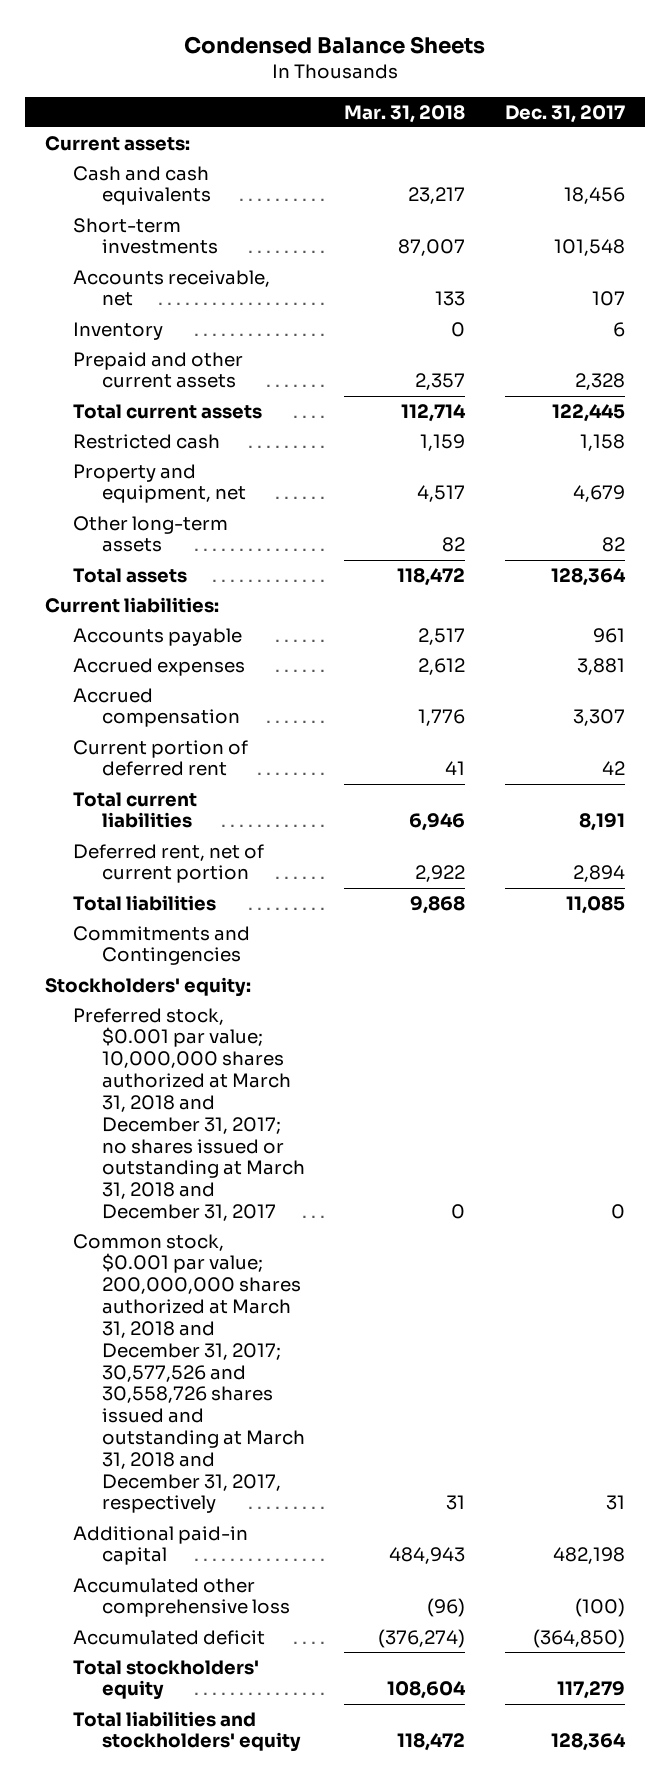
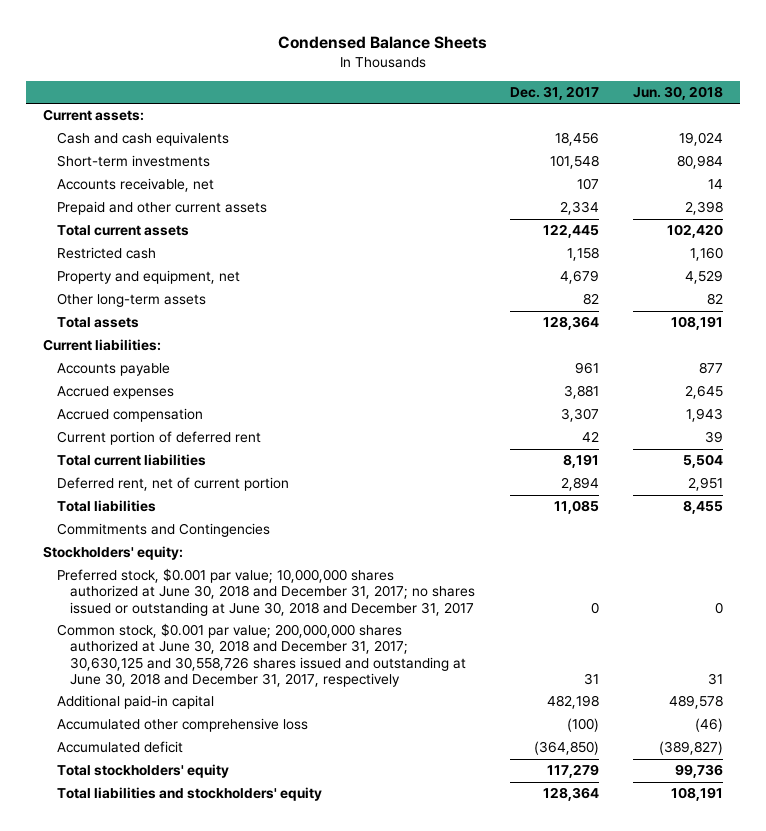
- | Mar. 31, 2018 | Dec. 31, 2017
+ | Dec. 31, 2017 | Jun. 30, 2018
- Inventory | 0 | 6
- Prepaid and other current assets | 2,357 | 2,328
+ Prepaid and other current assets | 2,334 | 2,398
- Preferred stock, $0.001 par value; 10,000,000 shares authorized at March 31, 2018 and December 31, 2017; no shares issued or outstanding at March 31, 2018 and December 31, 2017 | 0 | 0
- Common stock, $0.001 par value; 200,000,000 shares authorized at March 31, 2018 and December 31, 2017; 30,577,526 and 30,558,726 shares issued and outstanding at March 31, 2018 and December 31, 2017, respectively | 31 | 31
+ Preferred stock, $0.001 par value; 10,000,000 shares authorized at June 30, 2018 and December 31, 2017; no shares issued or outstanding at June 30, 2018 and December 31, 2017 | 0 | 0
+ Common stock, $0.001 par value; 200,000,000 shares authorized at June 30, 2018 and December 31, 2017; 30,630,125 and 30,558,726 shares issued and outstanding at June 30, 2018 and December 31, 2017, respectively | 31 | 31

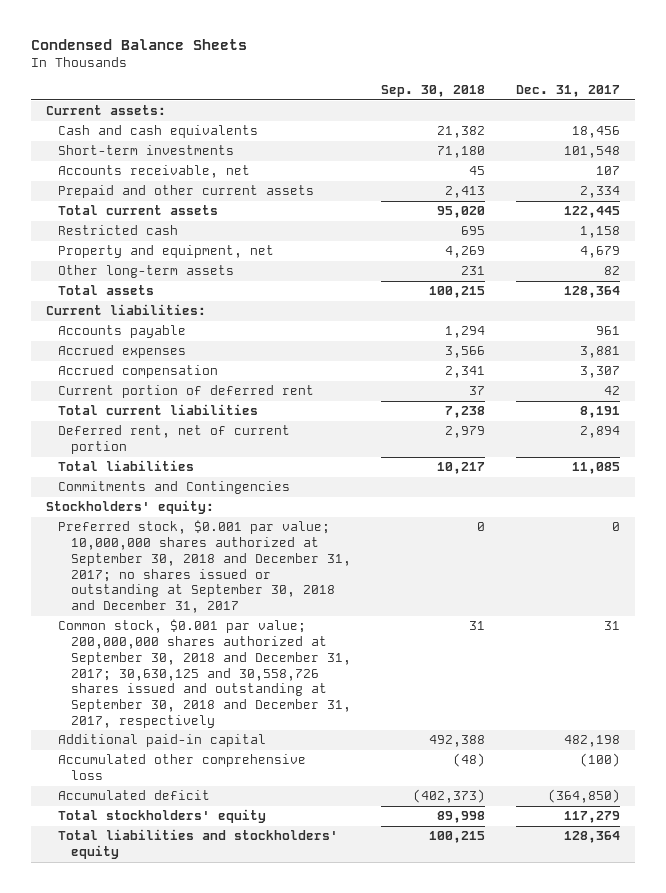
- | Dec. 31, 2017 | Jun. 30, 2018
+ | Sep. 30, 2018 | Dec. 31, 2017
- Preferred stock, $0.001 par value; 10,000,000 shares authorized at June 30, 2018 and December 31, 2017; no shares issued or outstanding at June 30, 2018 and December 31, 2017 | 0 | 0
- Common stock, $0.001 par value; 200,000,000 shares authorized at June 30, 2018 and December 31, 2017; 30,630,125 and 30,558,726 shares issued and outstanding at June 30, 2018 and December 31, 2017, respectively | 31 | 31
+ Preferred stock, $0.001 par value; 10,000,000 shares authorized at September 30, 2018 and December 31, 2017; no shares issued or outstanding at September 30, 2018 and December 31, 2017 | 0 | 0
+ Common stock, $0.001 par value; 200,000,000 shares authorized at September 30, 2018 and December 31, 2017; 30,630,125 and 30,558,726 shares issued and outstanding at September 30, 2018 and December 31, 2017, respectively | 31 | 31

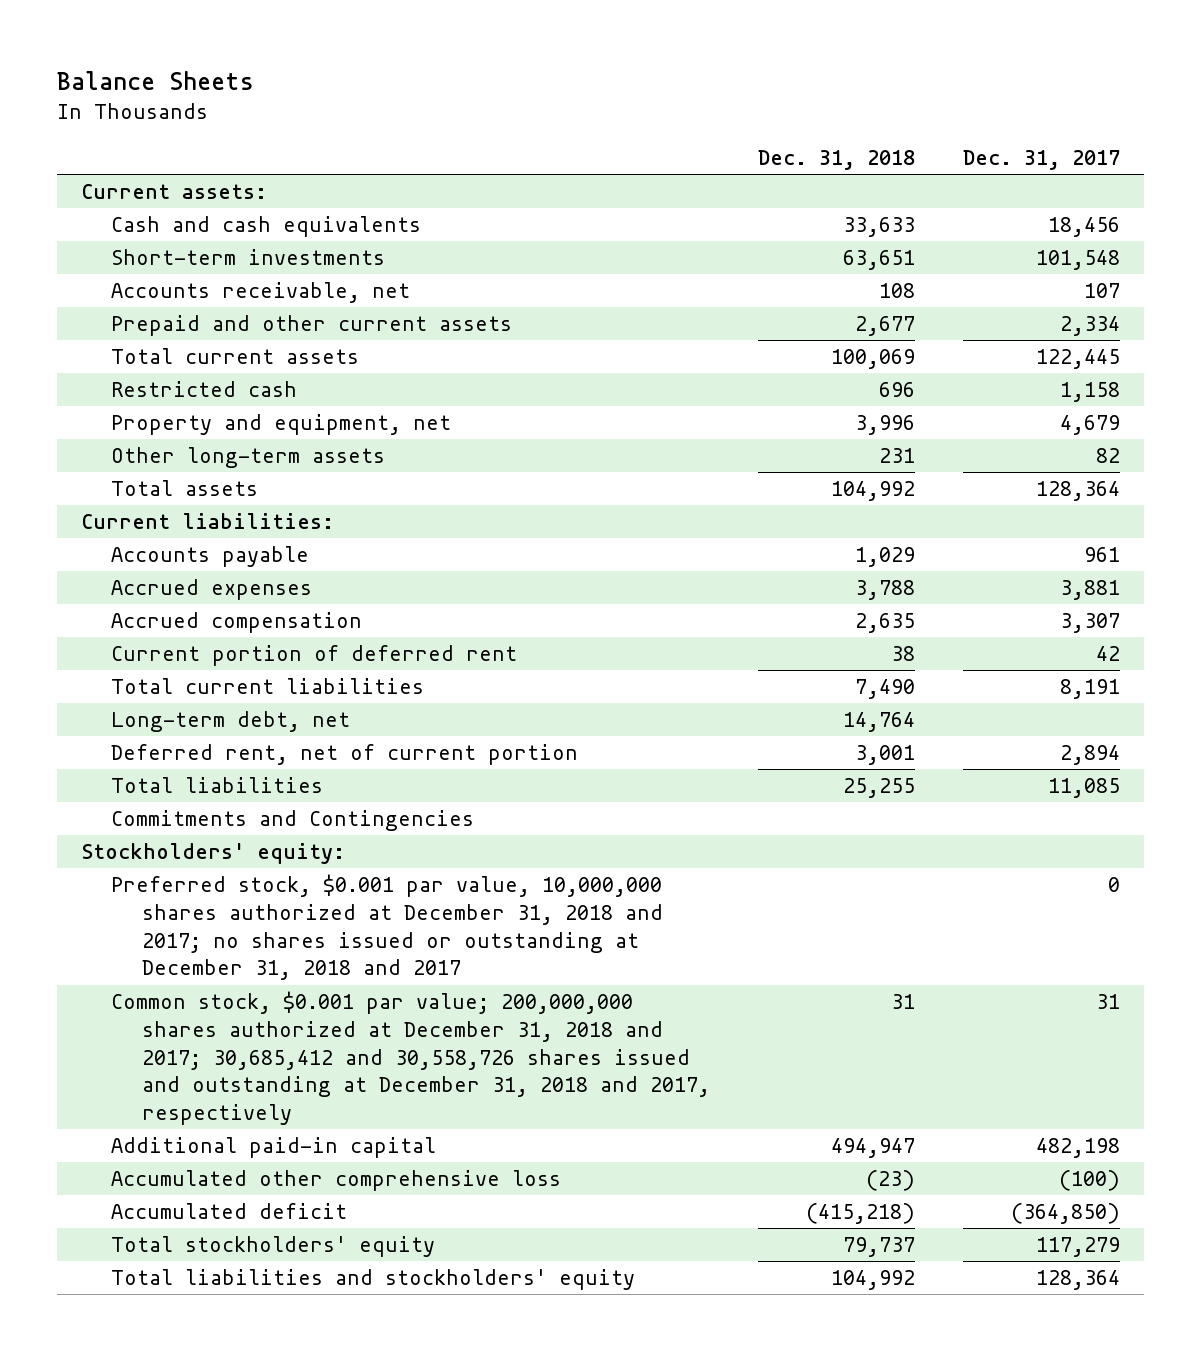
- Condensed Balance Sheets
+ Balance Sheets
- | Sep. 30, 2018 | Dec. 31, 2017
+ | Dec. 31, 2018 | Dec. 31, 2017
+ Long-term debt, net | 14,764 |
- Preferred stock, $0.001 par value; 10,000,000 shares authorized at September 30, 2018 and December 31, 2017; no shares issued or outstanding at September 30, 2018 and December 31, 2017 | 0 | 0
- Common stock, $0.001 par value; 200,000,000 shares authorized at September 30, 2018 and December 31, 2017; 30,630,125 and 30,558,726 shares issued and outstanding at September 30, 2018 and December 31, 2017, respectively | 31 | 31
+ Preferred stock, $0.001 par value, 10,000,000 shares authorized at December 31, 2018 and 2017; no shares issued or outstanding at December 31, 2018 and 2017 | | 0
+ Common stock, $0.001 par value; 200,000,000 shares authorized at December 31, 2018 and 2017; 30,685,412 and 30,558,726 shares issued and outstanding at December 31, 2018 and 2017, respectively | 31 | 31

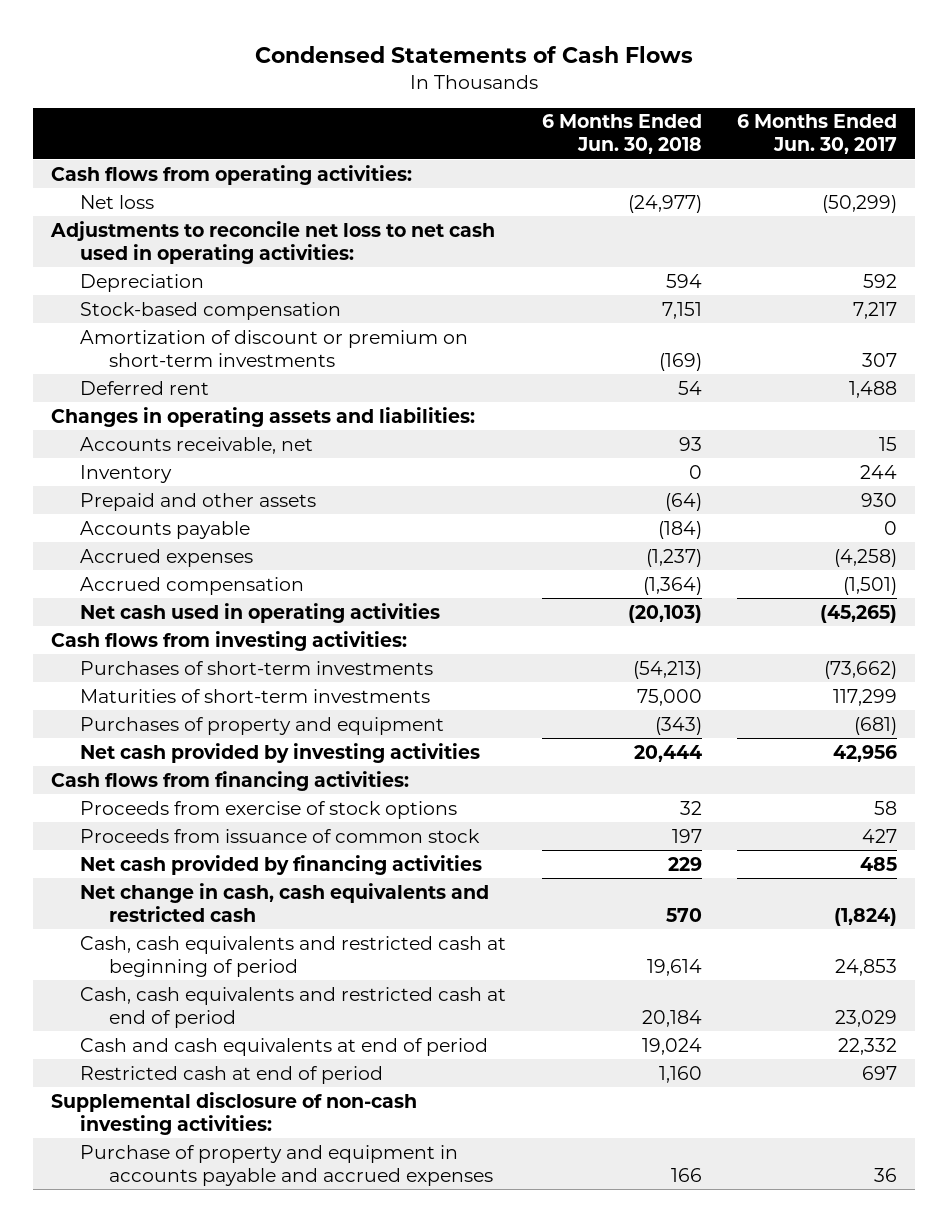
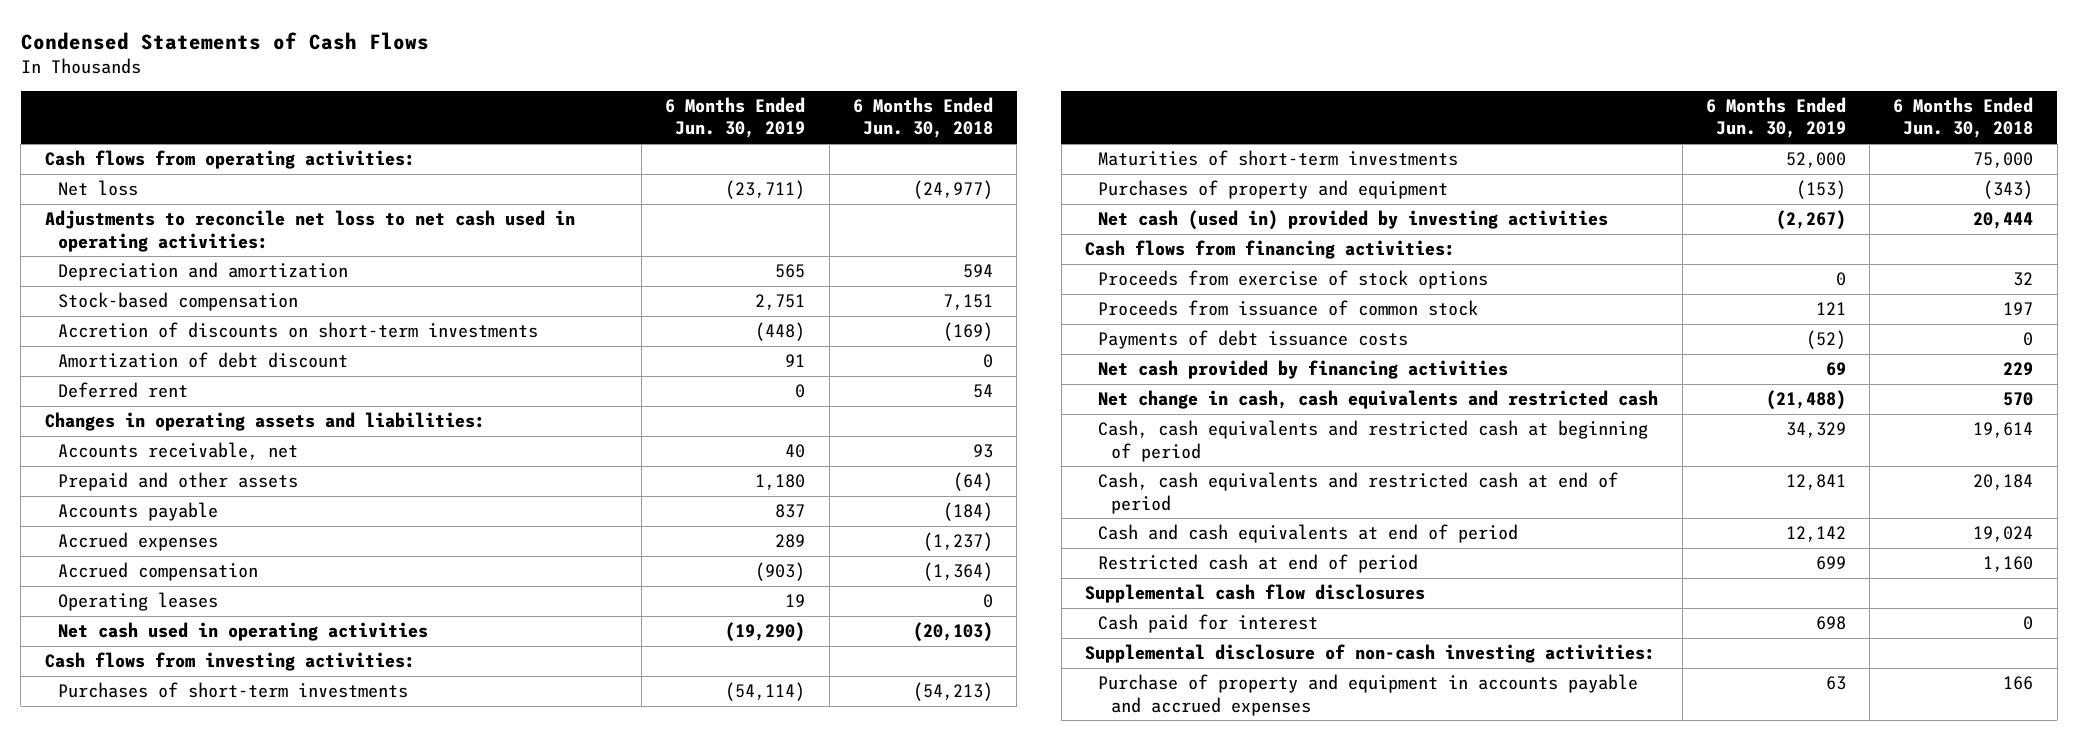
- | 6 Months Ended Jun. 30, 2018 | 6 Months Ended Jun. 30, 2017
+ | 6 Months Ended Jun. 30, 2019 | 6 Months Ended Jun. 30, 2018
- Depreciation | 594 | 592
+ Depreciation and amortization | 565 | 594
- Amortization of discount or premium on short-term investments | (169) | 307
+ Accretion of discounts on short-term investments | (448) | (169)
+ Amortization of debt discount | 91 | 0
- Inventory | 0 | 244
+ Operating leases | 19 | 0
- Net cash provided by investing activities | 20,444 | 42,956
+ Net cash (used in) provided by investing activities | (2,267) | 20,444
+ Payments of debt issuance costs | (52) | 0
+ Supplemental cash flow disclosures
+ Cash paid for interest | 698 | 0

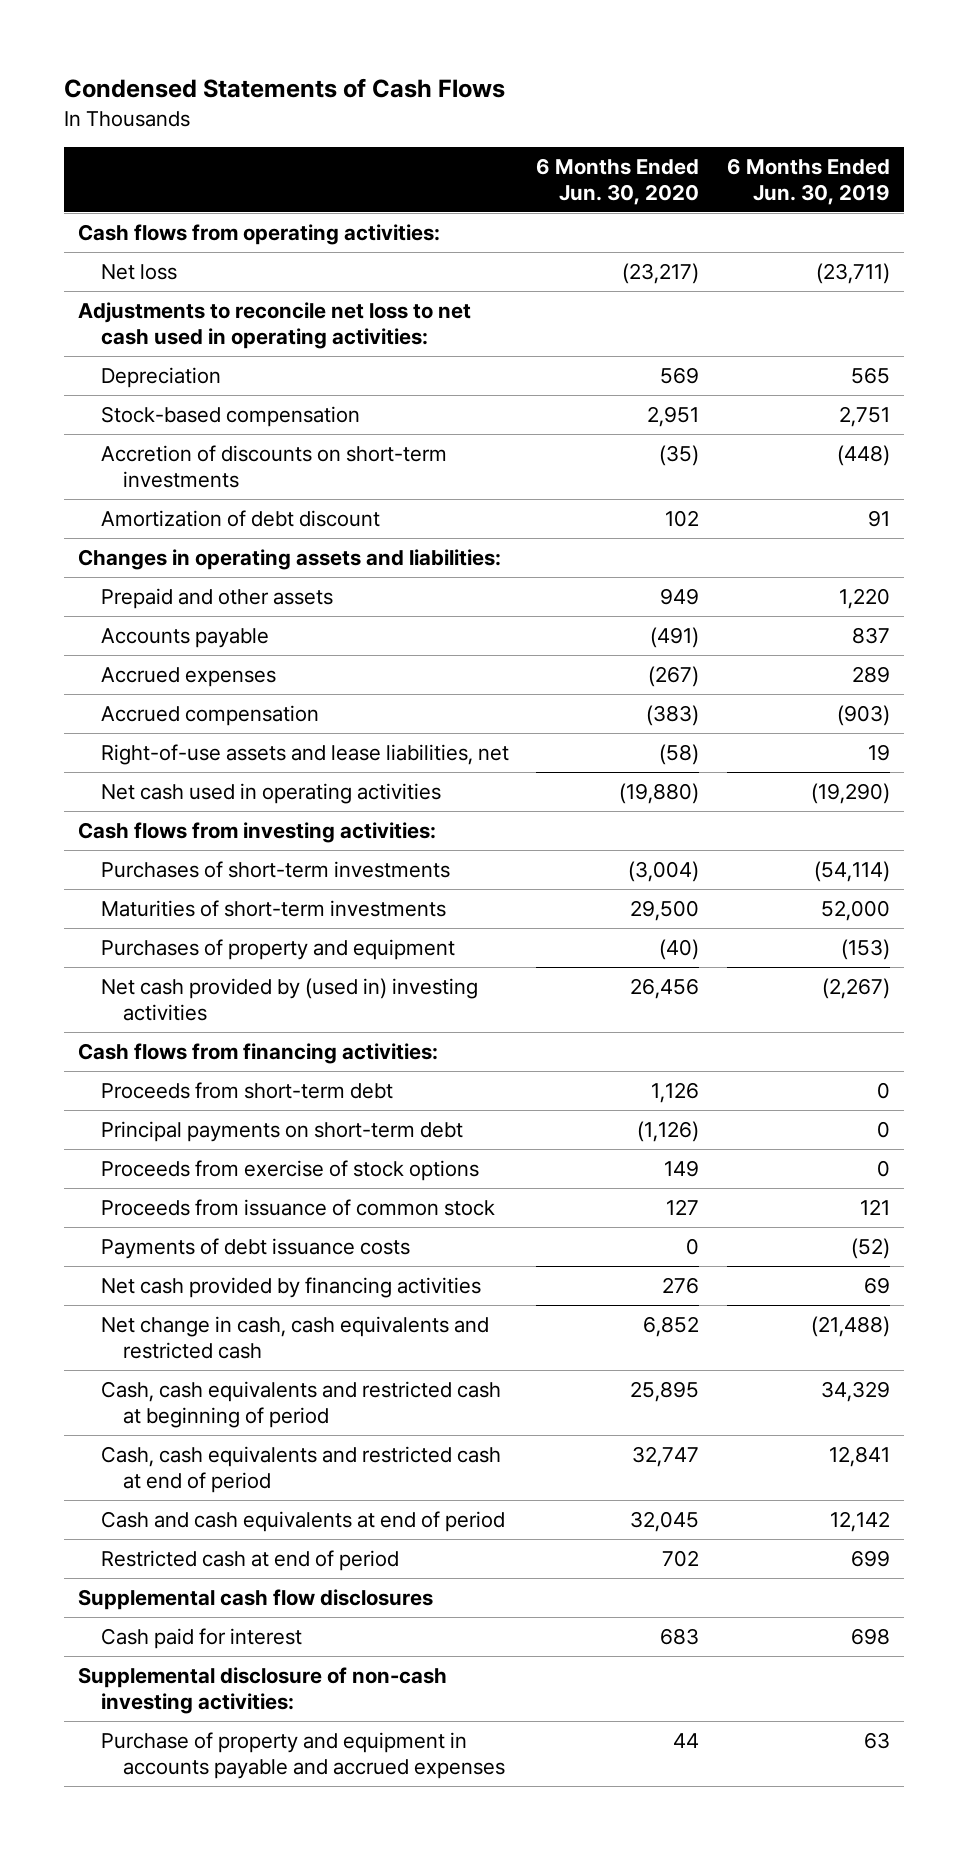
- | 6 Months Ended Jun. 30, 2019 | 6 Months Ended Jun. 30, 2018
+ | 6 Months Ended Jun. 30, 2020 | 6 Months Ended Jun. 30, 2019
- Depreciation and amortization | 565 | 594
+ Depreciation | 569 | 565
- Deferred rent | 0 | 54
- Accounts receivable, net | 40 | 93
- Prepaid and other assets | 1,180 | (64)
+ Prepaid and other assets | 949 | 1,220
- Operating leases | 19 | 0
+ Right-of-use assets and lease liabilities, net | (58) | 19
- Net cash (used in) provided by investing activities | (2,267) | 20,444
+ Net cash provided by (used in) investing activities | 26,456 | (2,267)
+ Proceeds from short-term debt | 1,126 | 0
+ Principal payments on short-term debt | (1,126) | 0

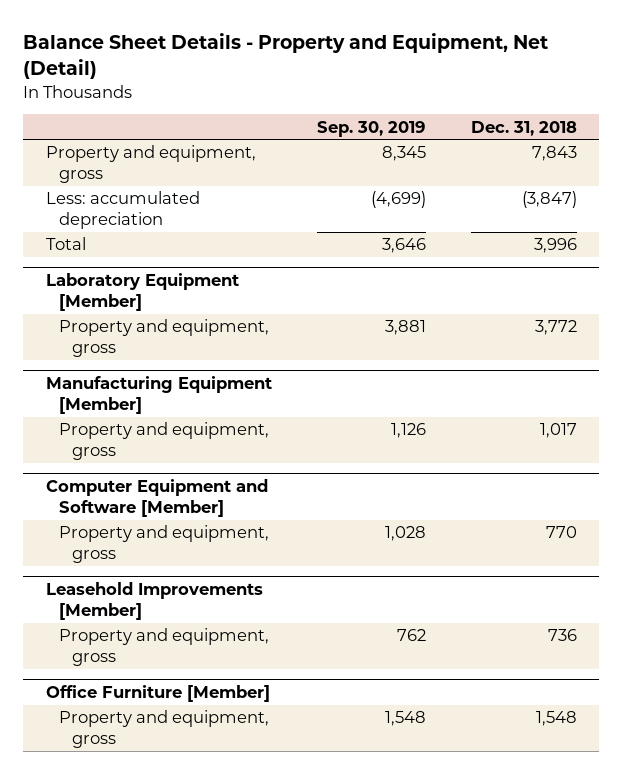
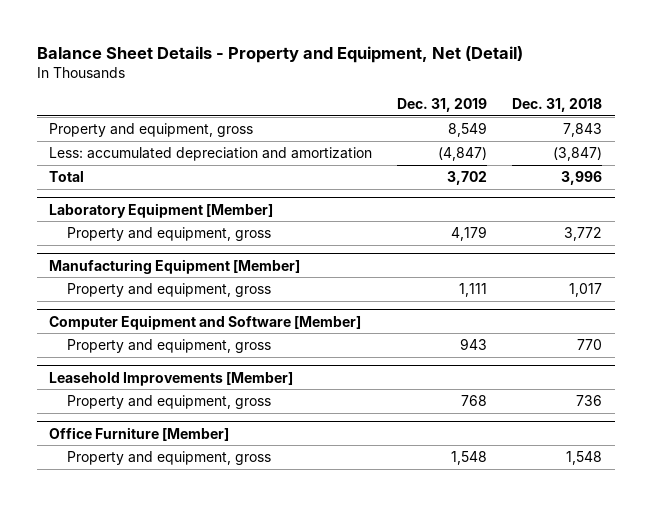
- | Sep. 30, 2019 | Dec. 31, 2018
+ | Dec. 31, 2019 | Dec. 31, 2018
- Less: accumulated depreciation | (4,699) | (3,847)
+ Less: accumulated depreciation and amortization | (4,847) | (3,847)

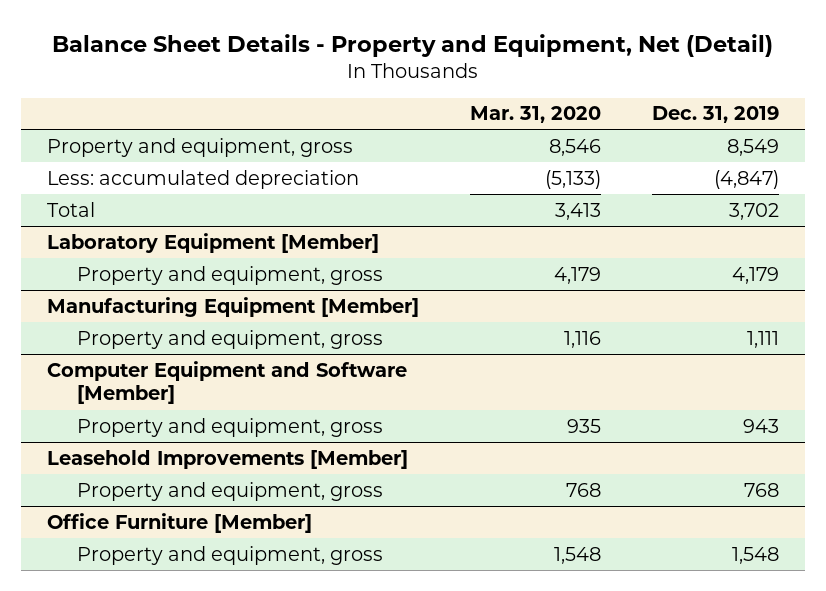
- | Dec. 31, 2019 | Dec. 31, 2018
+ | Mar. 31, 2020 | Dec. 31, 2019
- Less: accumulated depreciation and amortization | (4,847) | (3,847)
+ Less: accumulated depreciation | (5,133) | (4,847)

